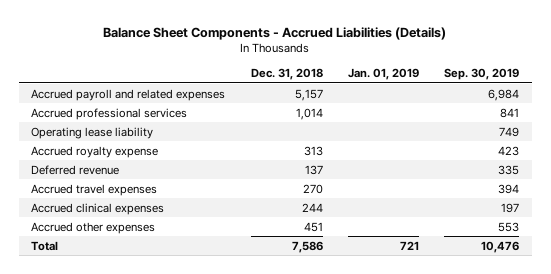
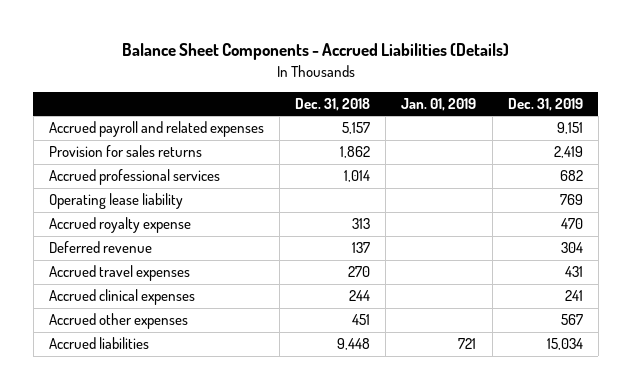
- | Dec. 31, 2018 | Jan. 01, 2019 | Sep. 30, 2019
+ | Dec. 31, 2018 | Jan. 01, 2019 | Dec. 31, 2019
+ Provision for sales returns | 1,862 | | 2,419
- Total | 7,586 | 721 | 10,476
+ Accrued liabilities | 9,448 | 721 | 15,034

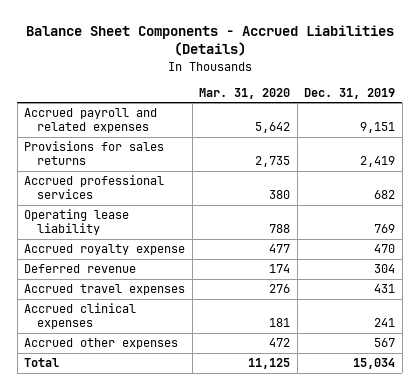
- | Dec. 31, 2018 | Jan. 01, 2019 | Dec. 31, 2019
+ | Mar. 31, 2020 | Dec. 31, 2019
- Provision for sales returns | 1,862 | | 2,419
+ Provisions for sales returns | 2,735 | 2,419
- Accrued liabilities | 9,448 | 721 | 15,034
+ Total | 11,125 | 15,034

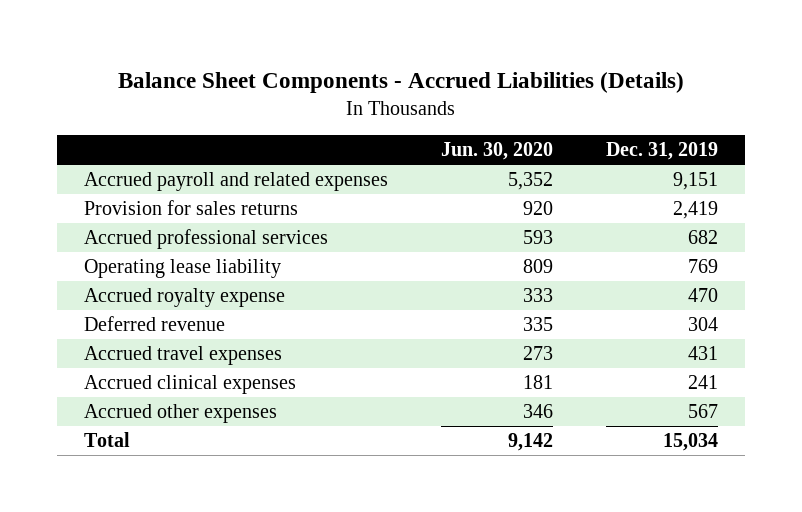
- | Mar. 31, 2020 | Dec. 31, 2019
+ | Jun. 30, 2020 | Dec. 31, 2019
- Provisions for sales returns | 2,735 | 2,419
+ Provision for sales returns | 920 | 2,419

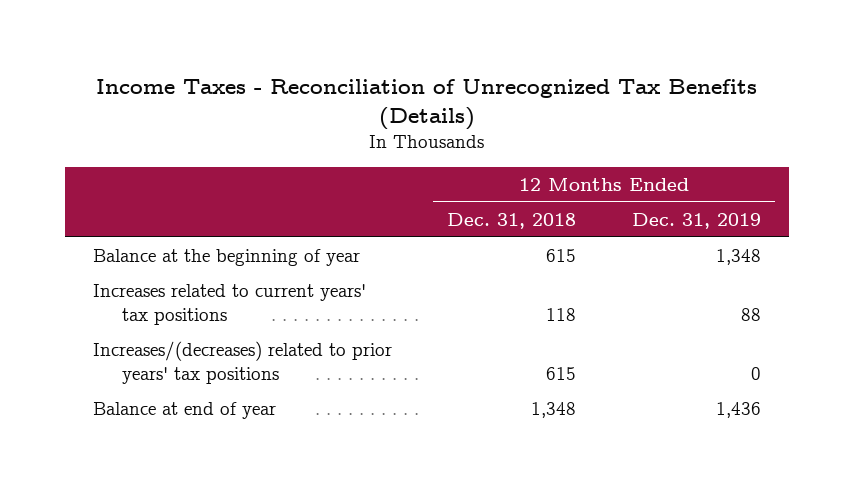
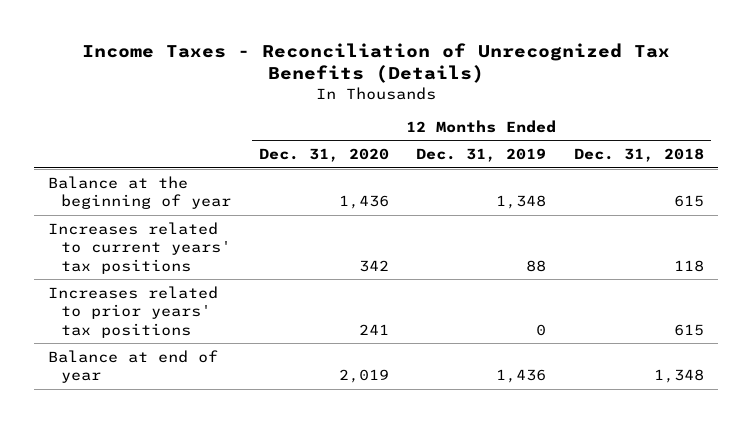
- | 12 Months Ended Dec. 31, 2018 | 12 Months Ended Dec. 31, 2019
+ | 12 Months Ended Dec. 31, 2020 | 12 Months Ended Dec. 31, 2019 | 12 Months Ended Dec. 31, 2018
- Increases/(decreases) related to prior years' tax positions | 615 | 0
+ Increases related to prior years' tax positions | 241 | 0 | 615

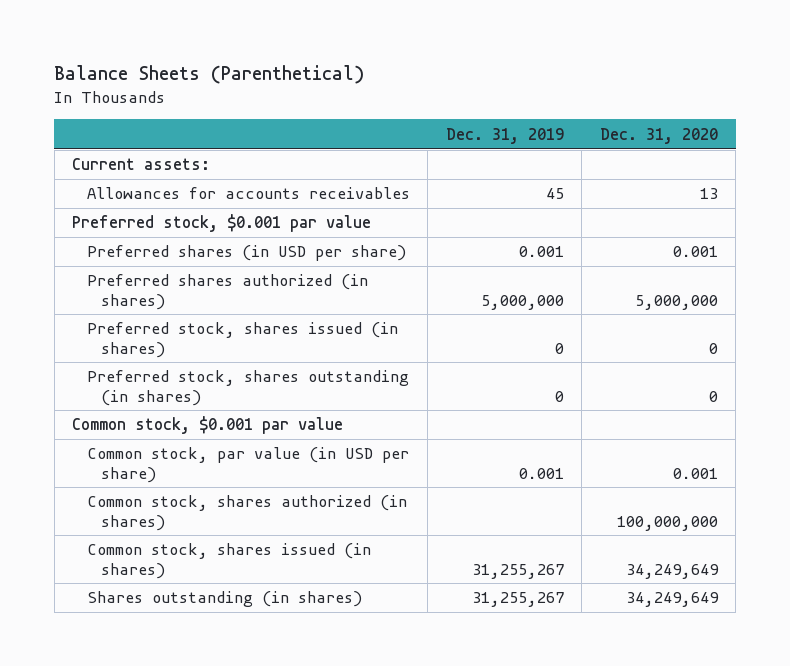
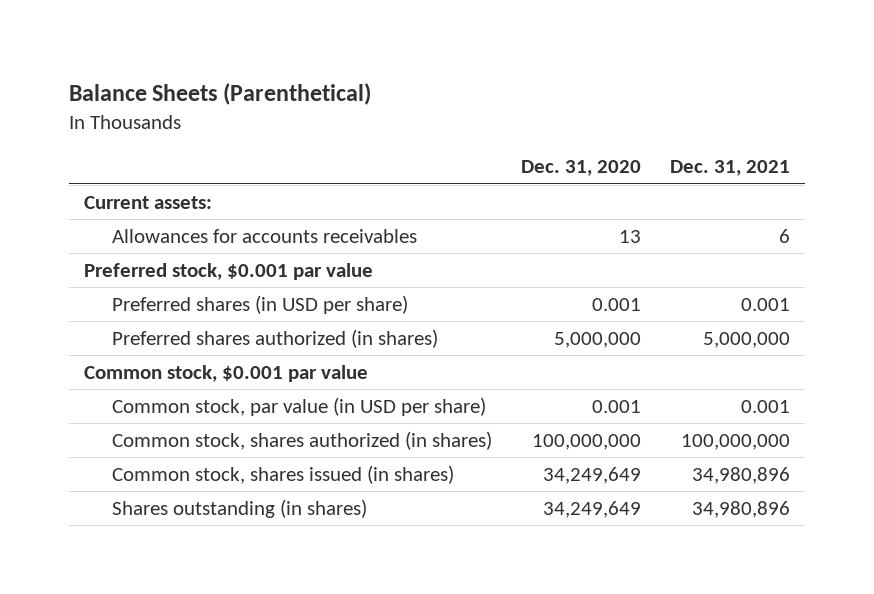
- | Dec. 31, 2019 | Dec. 31, 2020
+ | Dec. 31, 2020 | Dec. 31, 2021
- Preferred stock, shares issued (in shares) | 0 | 0
- Preferred stock, shares outstanding (in shares) | 0 | 0

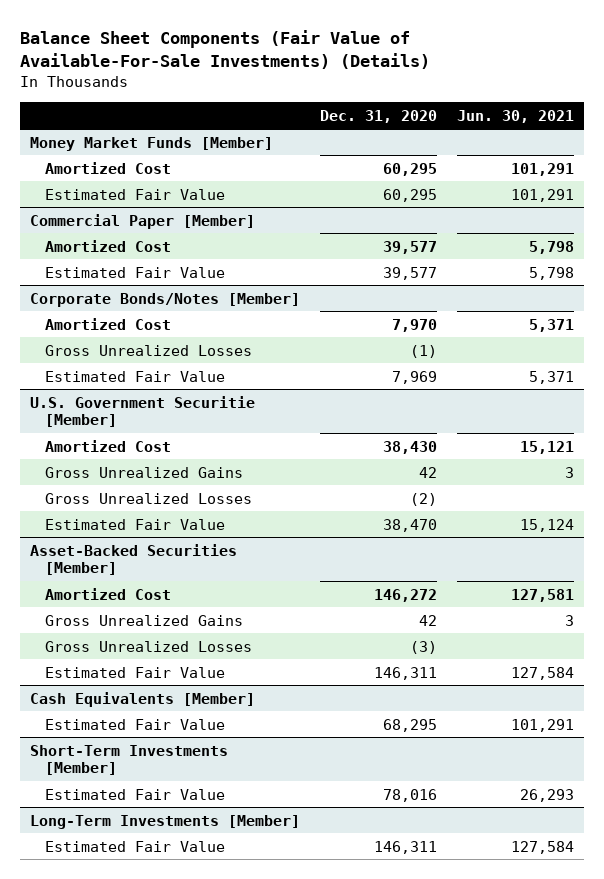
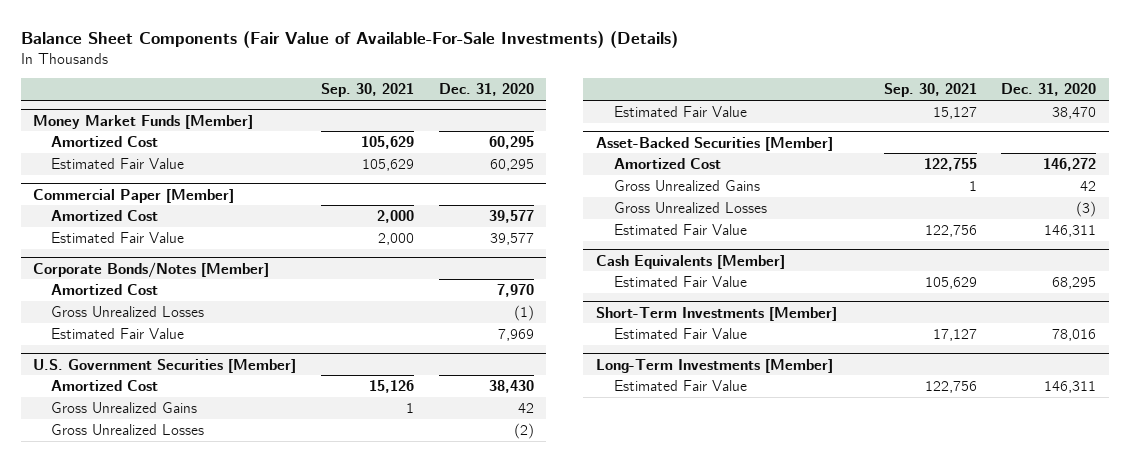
- | Dec. 31, 2020 | Jun. 30, 2021
+ | Sep. 30, 2021 | Dec. 31, 2020
- U.S. Government Securitie [Member]
+ U.S. Government Securities [Member]

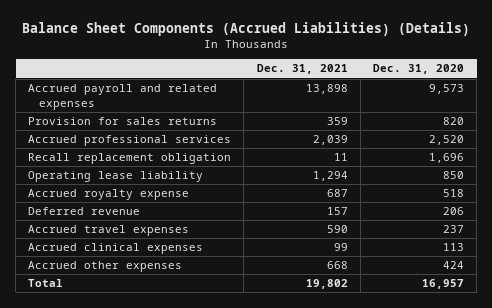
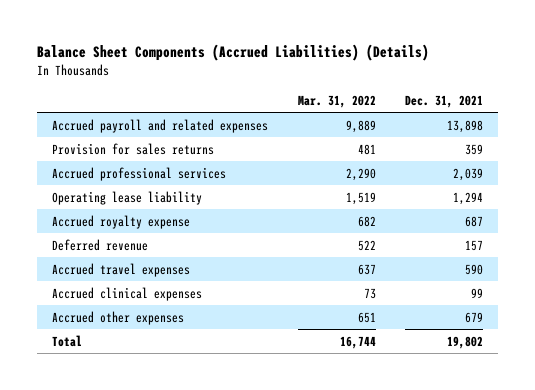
- | Dec. 31, 2021 | Dec. 31, 2020
+ | Mar. 31, 2022 | Dec. 31, 2021
- Recall replacement obligation | 11 | 1,696
- Accrued other expenses | 668 | 424
+ Accrued other expenses | 651 | 679

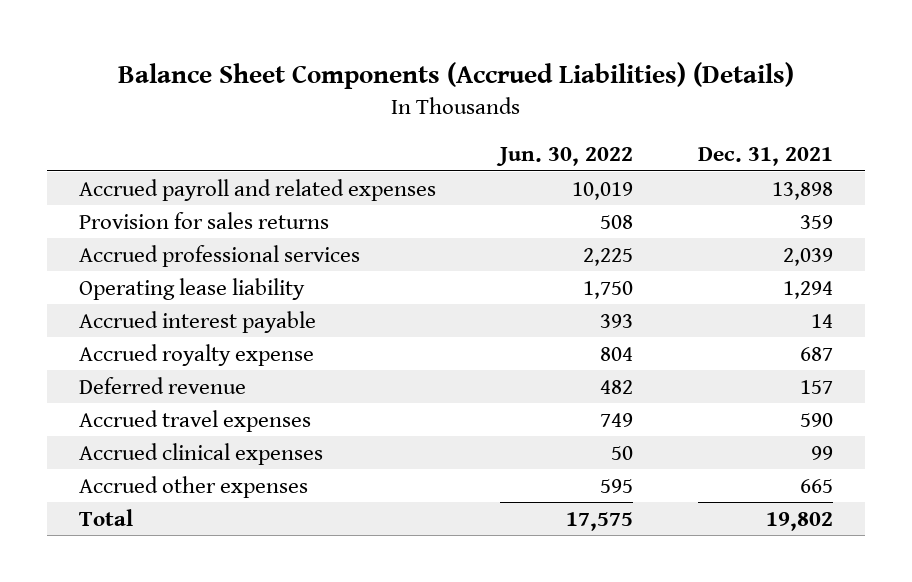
- | Mar. 31, 2022 | Dec. 31, 2021
+ | Jun. 30, 2022 | Dec. 31, 2021
+ Accrued interest payable | 393 | 14
- Accrued other expenses | 651 | 679
+ Accrued other expenses | 595 | 665

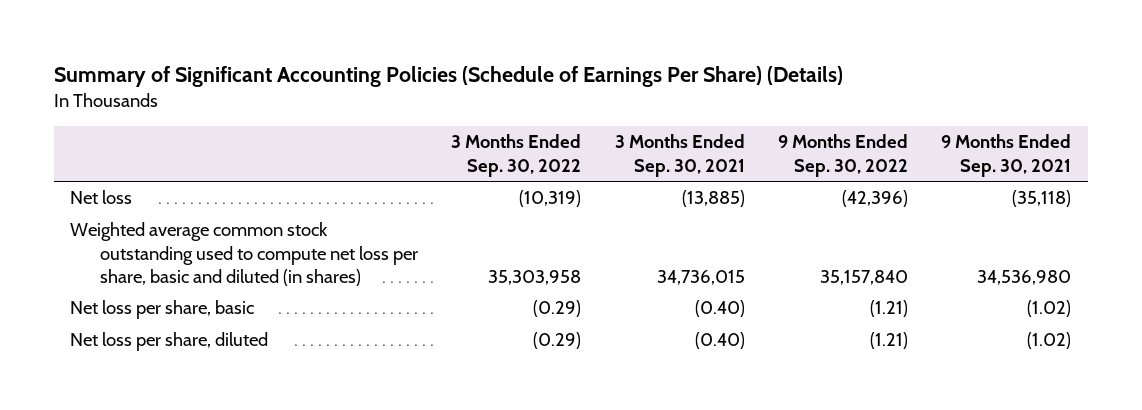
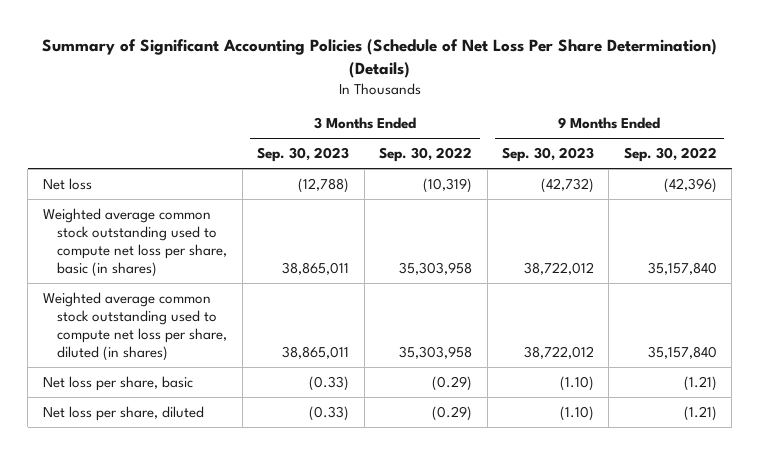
- Summary of Significant Accounting Policies (Schedule of Earnings Per Share) (Details)
+ Summary of Significant Accounting Policies (Schedule of Net Loss Per Share Determination) (Details)
- | 3 Months Ended Sep. 30, 2022 | 3 Months Ended Sep. 30, 2021 | 9 Months Ended Sep. 30, 2022 | 9 Months Ended Sep. 30, 2021
+ | 3 Months Ended Sep. 30, 2023 | 3 Months Ended Sep. 30, 2022 | 9 Months Ended Sep. 30, 2023 | 9 Months Ended Sep. 30, 2022
- Weighted average common stock outstanding used to compute net loss per share, basic and diluted (in shares) | 35,303,958 | 34,736,015 | 35,157,840 | 34,536,980
+ Weighted average common stock outstanding used to compute net loss per share, basic (in shares) | 38,865,011 | 35,303,958 | 38,722,012 | 35,157,840
+ Weighted average common stock outstanding used to compute net loss per share, diluted (in shares) | 38,865,011 | 35,303,958 | 38,722,012 | 35,157,840

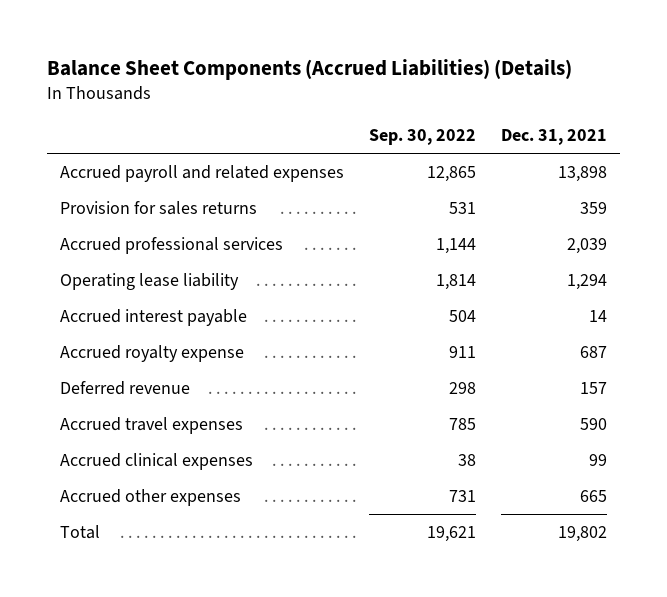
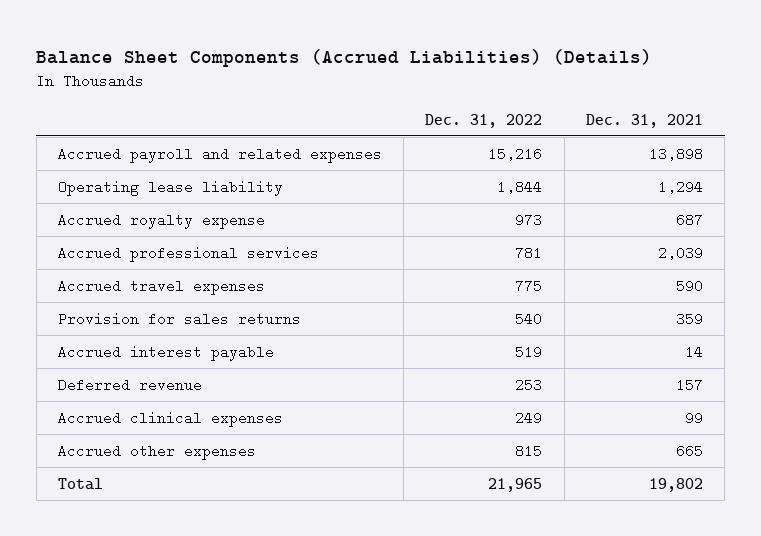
- | Sep. 30, 2022 | Dec. 31, 2021
+ | Dec. 31, 2022 | Dec. 31, 2021
moved down: Accrued professional services | 781 | 2,039
moved down: Provision for sales returns | 540 | 359
moved down: Accrued interest payable | 519 | 14
moved down: Deferred revenue | 253 | 157

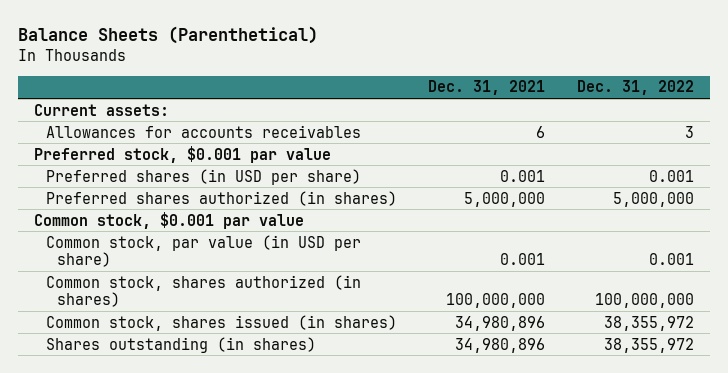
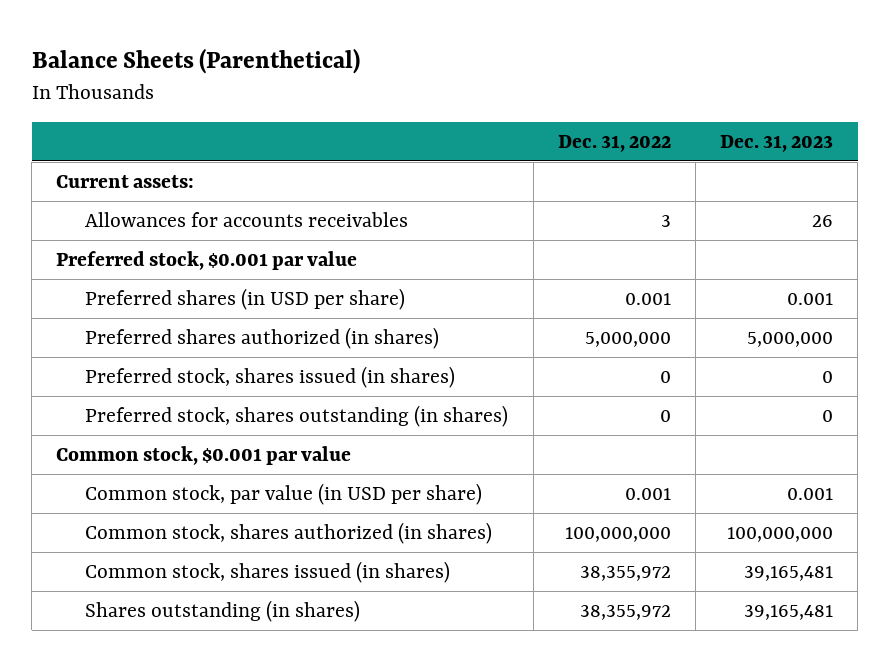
- | Dec. 31, 2021 | Dec. 31, 2022
+ | Dec. 31, 2022 | Dec. 31, 2023
+ Preferred stock, shares issued (in shares) | 0 | 0
+ Preferred stock, shares outstanding (in shares) | 0 | 0

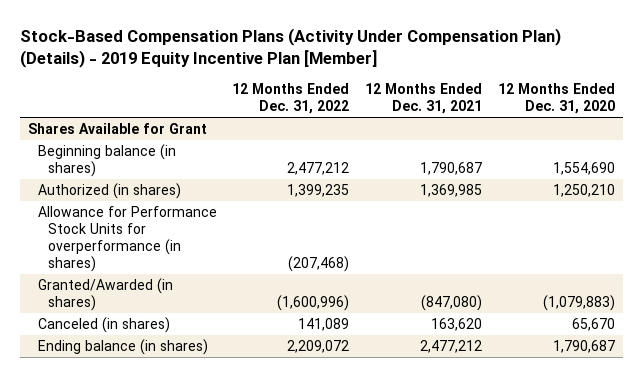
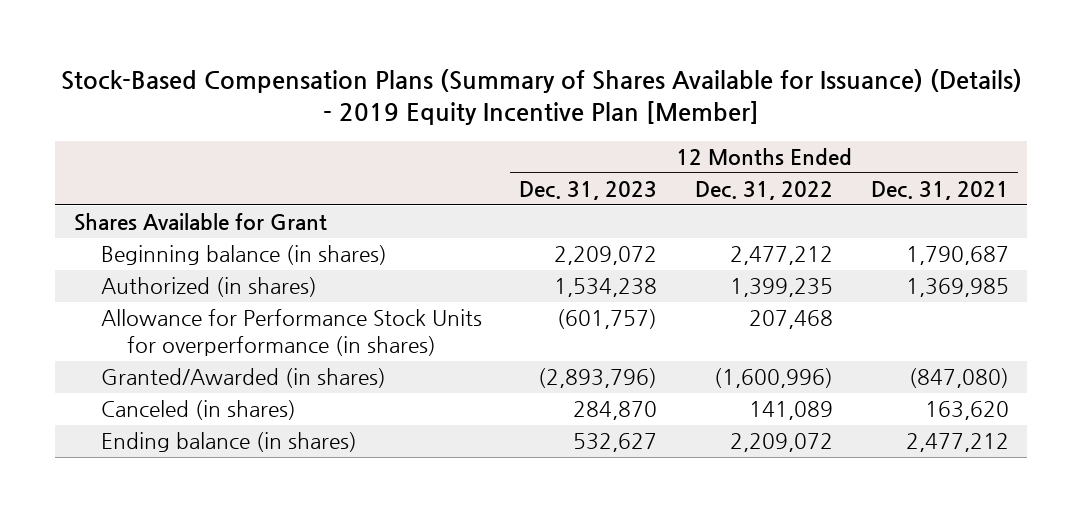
- Stock-Based Compensation Plans (Activity Under Compensation Plan) (Details) - 2019 Equity Incentive Plan [Member]
+ Stock-Based Compensation Plans (Summary of Shares Available for Issuance) (Details) - 2019 Equity Incentive Plan [Member]
- | 12 Months Ended Dec. 31, 2022 | 12 Months Ended Dec. 31, 2021 | 12 Months Ended Dec. 31, 2020
+ | 12 Months Ended Dec. 31, 2023 | 12 Months Ended Dec. 31, 2022 | 12 Months Ended Dec. 31, 2021
- Allowance for Performance Stock Units for overperformance (in shares) | (207,468) | |
+ Allowance for Performance Stock Units for overperformance (in shares) | (601,757) | 207,468 |

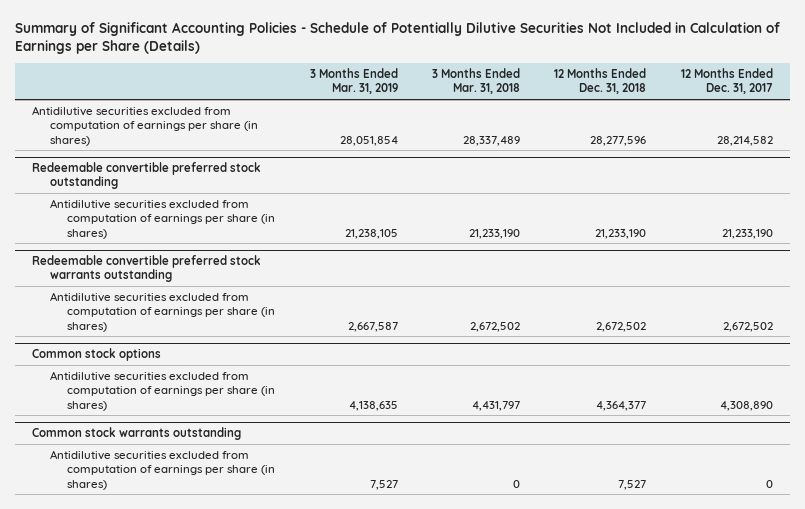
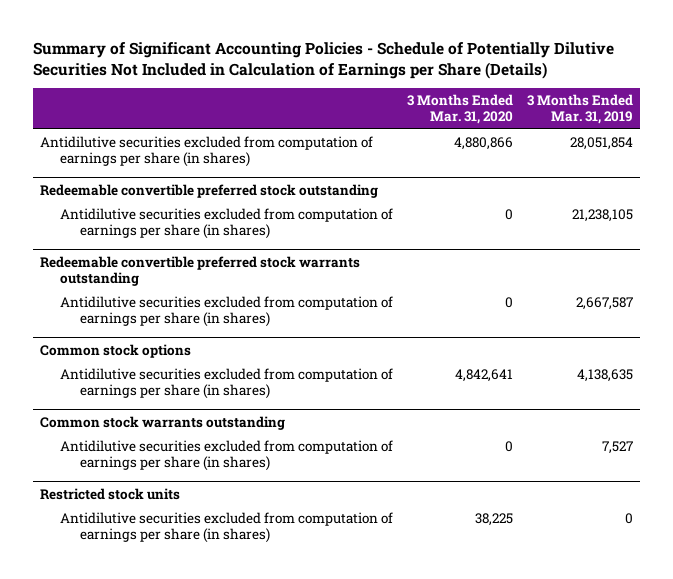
- | 3 Months Ended Mar. 31, 2019 | 3 Months Ended Mar. 31, 2018 | 12 Months Ended Dec. 31, 2018 | 12 Months Ended Dec. 31, 2017
+ | 3 Months Ended Mar. 31, 2020 | 3 Months Ended Mar. 31, 2019
+ Restricted stock units
+ Antidilutive securities excluded from computation of earnings per share (in shares) | 38,225 | 0

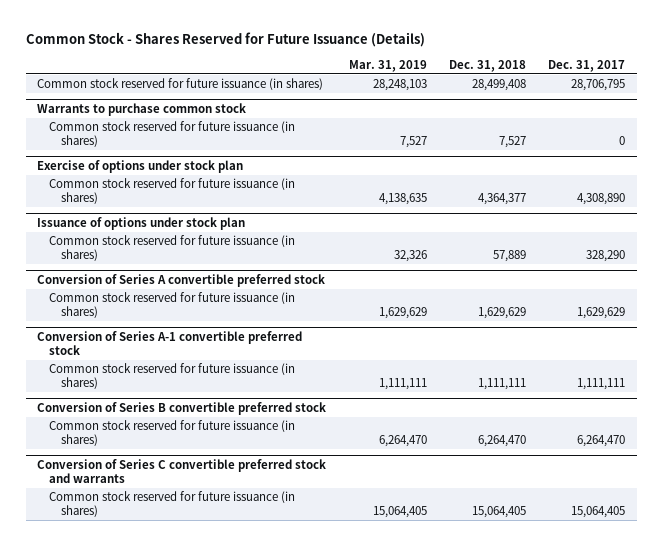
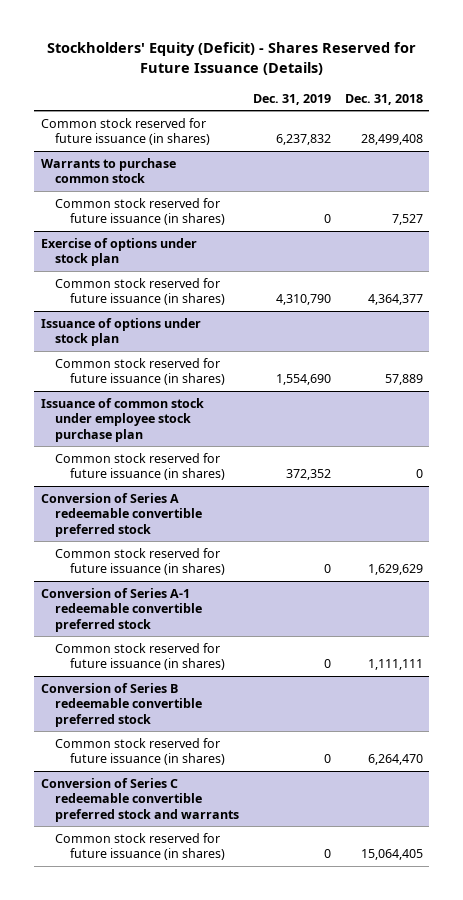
- Common Stock - Shares Reserved for Future Issuance (Details)
+ Stockholders' Equity (Deficit) - Shares Reserved for Future Issuance (Details)
- | Mar. 31, 2019 | Dec. 31, 2018 | Dec. 31, 2017
+ | Dec. 31, 2019 | Dec. 31, 2018
- Conversion of Series A convertible preferred stock
+ Issuance of common stock under employee stock purchase plan
+ Common stock reserved for future issuance (in shares) | 372,352 | 0
+ Conversion of Series A redeemable convertible preferred stock
- Conversion of Series A-1 convertible preferred stock
+ Conversion of Series A-1 redeemable convertible preferred stock
- Conversion of Series B convertible preferred stock
+ Conversion of Series B redeemable convertible preferred stock
- Conversion of Series C convertible preferred stock and warrants
+ Conversion of Series C redeemable convertible preferred stock and warrants

